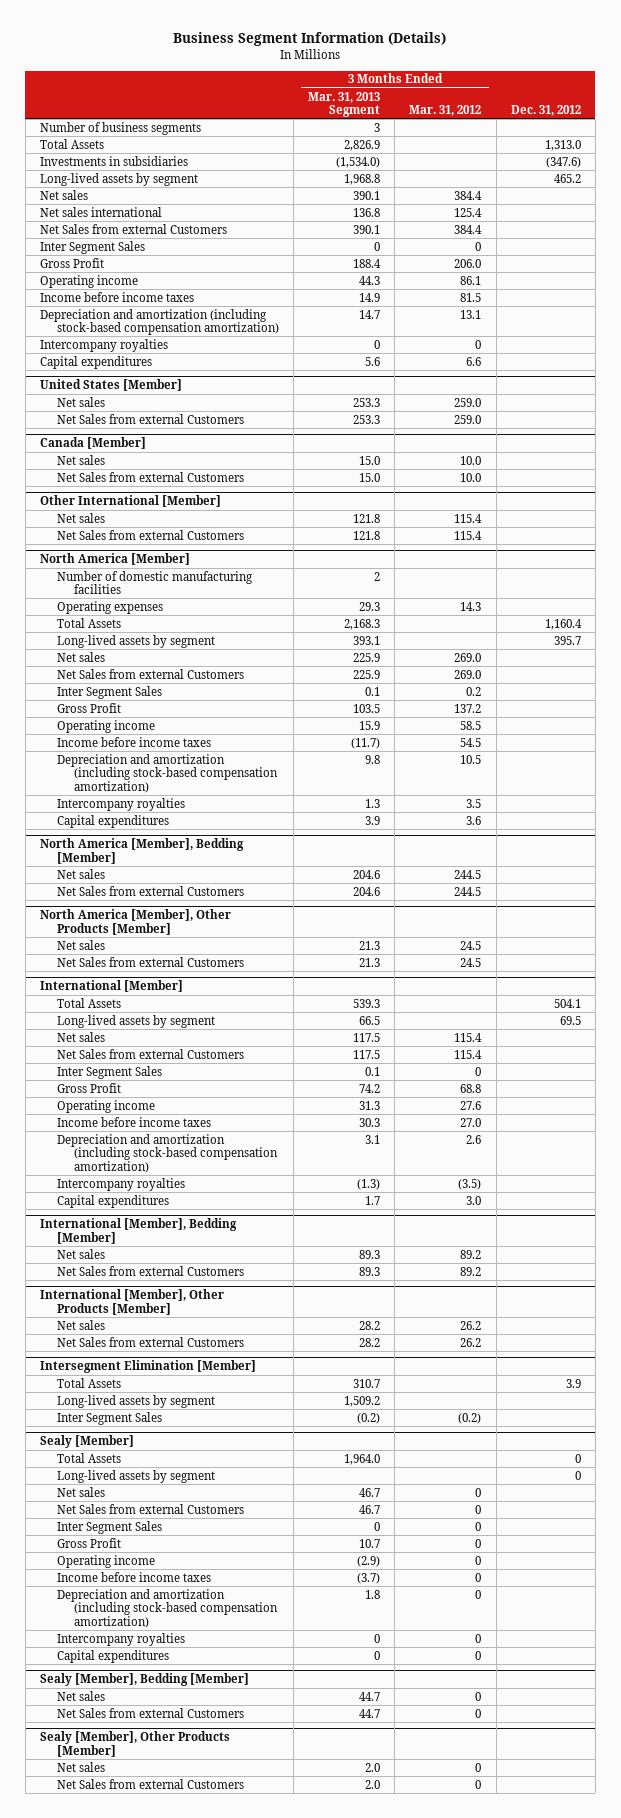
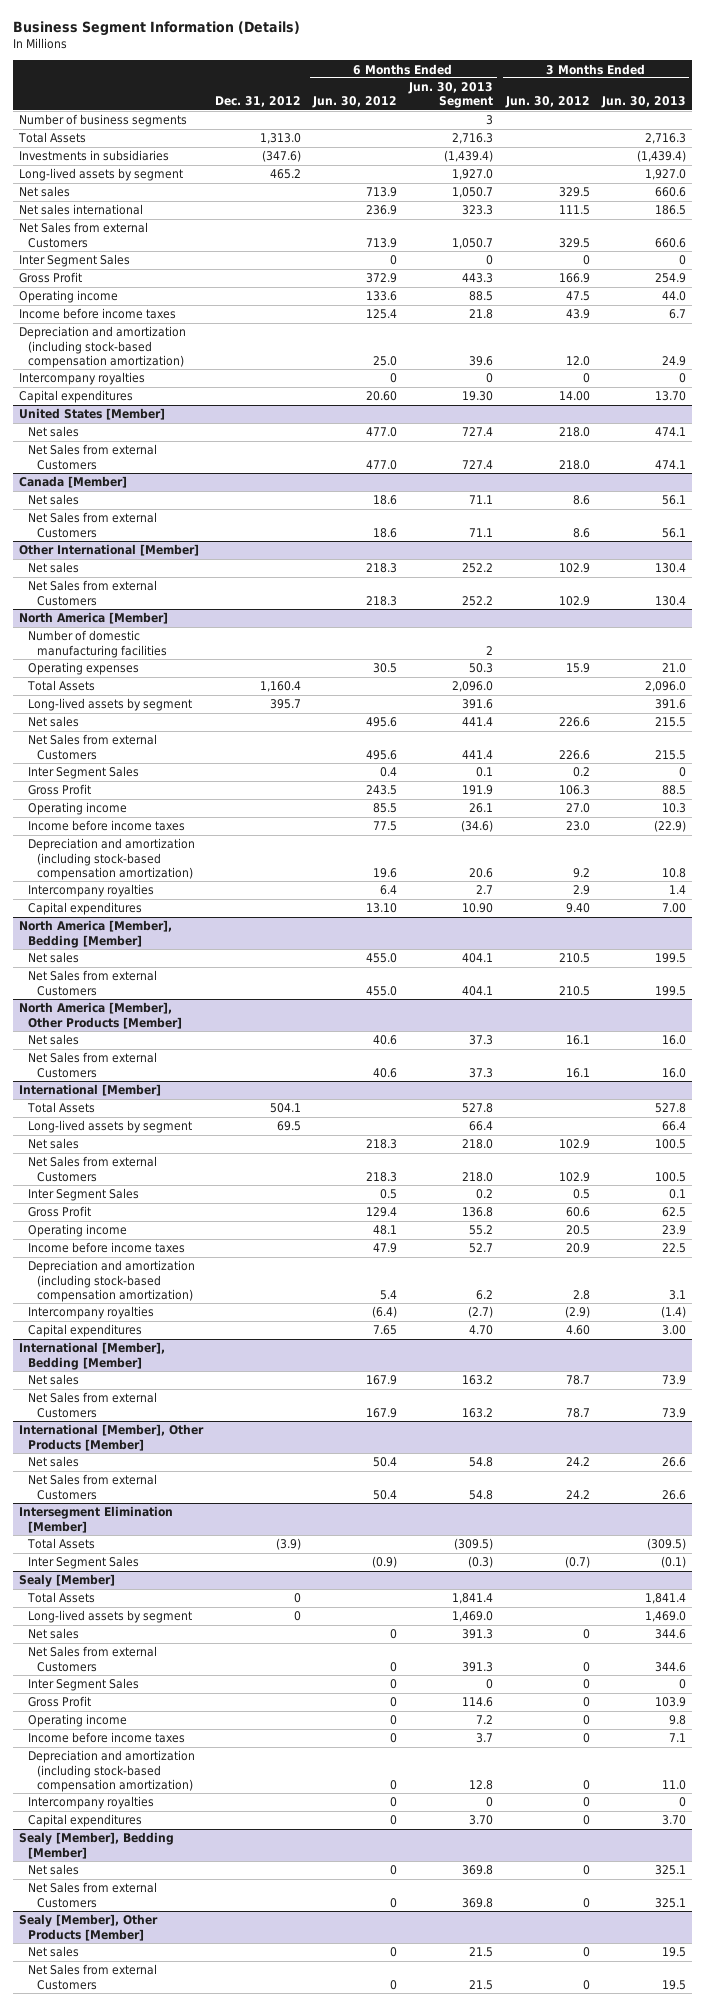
- | 3 Months Ended Mar. 31, 2013 Segment | 3 Months Ended Mar. 31, 2012 | Dec. 31, 2012
+ | Dec. 31, 2012 | 6 Months Ended Jun. 30, 2012 | 6 Months Ended Jun. 30, 2013 Segment | 3 Months Ended Jun. 30, 2012 | 3 Months Ended Jun. 30, 2013
@ Intersegment Elimination [Member]
- Total Assets | 310.7 | | 3.9
- Long-lived assets by segment | 1,509.2 | |
+ Total Assets | (3.9) | | (309.5) | | (309.5)

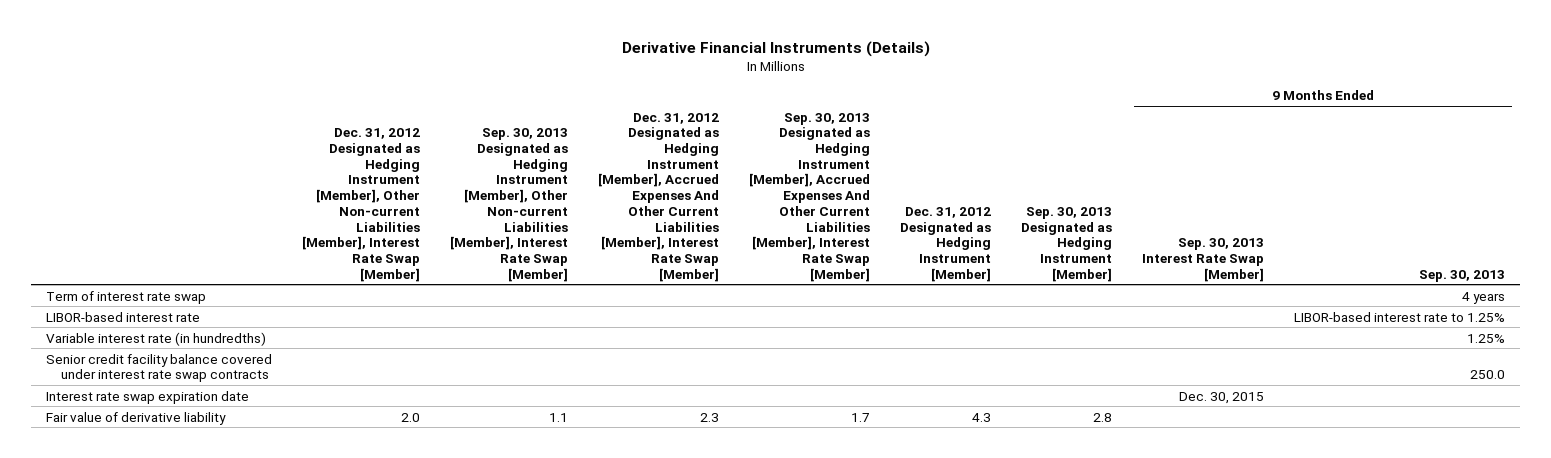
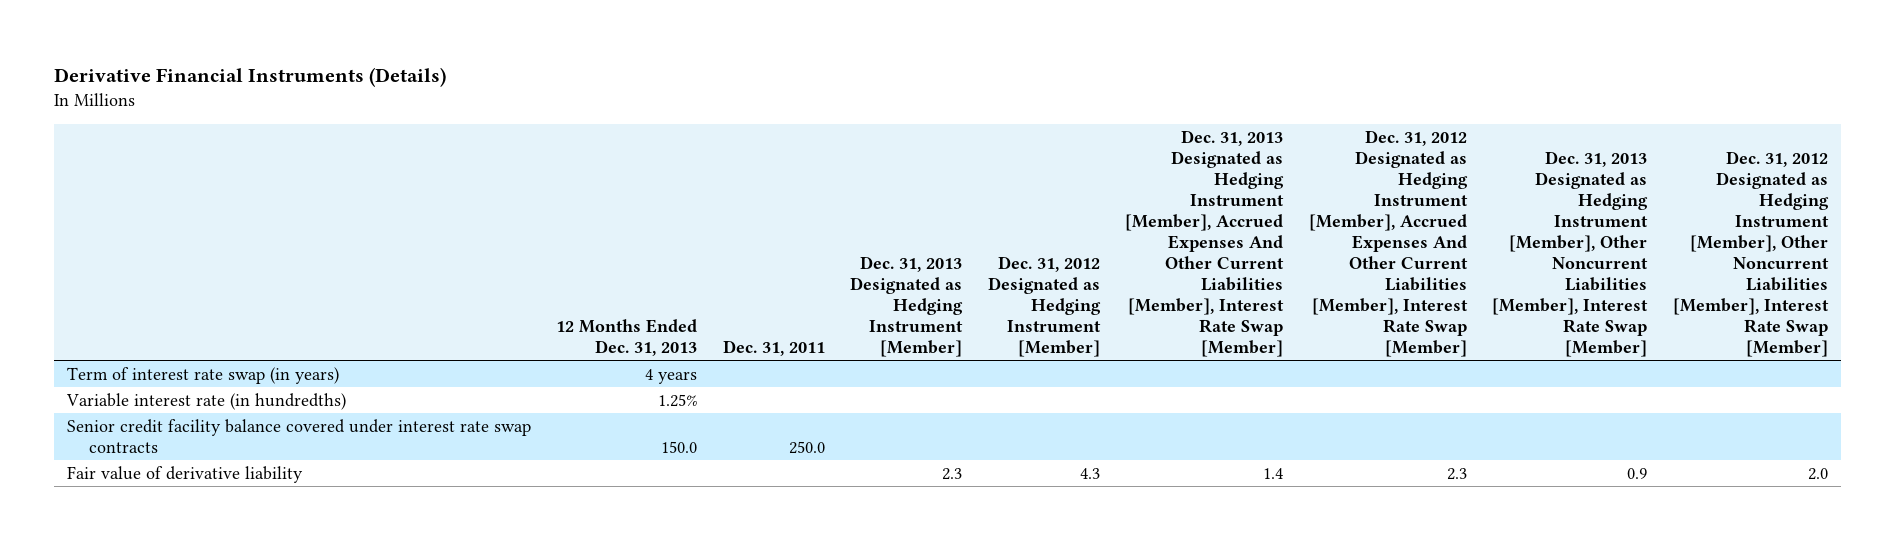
- | Dec. 31, 2012 Designated as Hedging Instrument [Member], Other Non-current Liabilities [Member], Interest Rate Swap [Member] | Sep. 30, 2013 Designated as Hedging Instrument [Member], Other Non-current Liabilities [Member], Interest Rate Swap [Member] | Dec. 31, 2012 Designated as Hedging Instrument [Member], Accrued Expenses And Other Current Liabilities [Member], Interest Rate Swap [Member] | Sep. 30, 2013 Designated as Hedging Instrument [Member], Accrued Expenses And Other Current Liabilities [Member], Interest Rate Swap [Member] | Dec. 31, 2012 Designated as Hedging Instrument [Member] | Sep. 30, 2013 Designated as Hedging Instrument [Member] | 9 Months Ended Sep. 30, 2013 Interest Rate Swap [Member] | 9 Months Ended Sep. 30, 2013
+ | 12 Months Ended Dec. 31, 2013 | Dec. 31, 2011 | Dec. 31, 2013 Designated as Hedging Instrument [Member] | Dec. 31, 2012 Designated as Hedging Instrument [Member] | Dec. 31, 2013 Designated as Hedging Instrument [Member], Accrued Expenses And Other Current Liabilities [Member], Interest Rate Swap [Member] | Dec. 31, 2012 Designated as Hedging Instrument [Member], Accrued Expenses And Other Current Liabilities [Member], Interest Rate Swap [Member] | Dec. 31, 2013 Designated as Hedging Instrument [Member], Other Noncurrent Liabilities [Member], Interest Rate Swap [Member] | Dec. 31, 2012 Designated as Hedging Instrument [Member], Other Noncurrent Liabilities [Member], Interest Rate Swap [Member]
- Term of interest rate swap | | | | | | | | 4 years
- LIBOR-based interest rate | | | | | | | | LIBOR-based interest rate to 1.25%
+ Term of interest rate swap (in years) | 4 years | | | | | | |
- Interest rate swap expiration date | | | | | | | Dec. 30, 2015 |

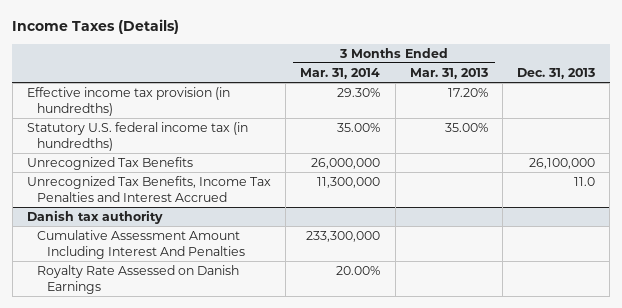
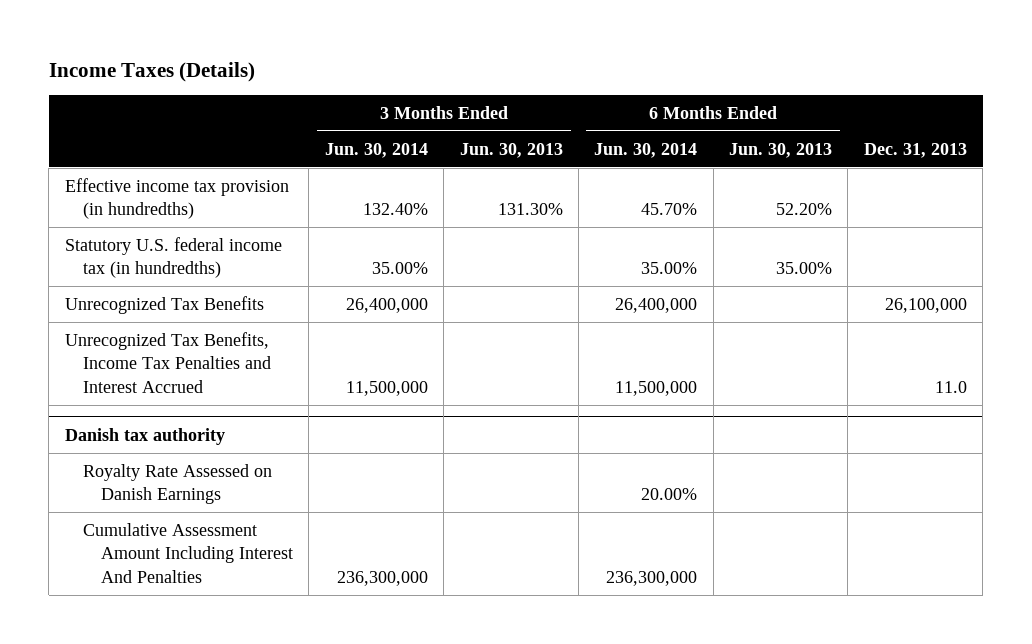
- | 3 Months Ended Mar. 31, 2014 | 3 Months Ended Mar. 31, 2013 | Dec. 31, 2013
+ | 3 Months Ended Jun. 30, 2014 | 3 Months Ended Jun. 30, 2013 | 6 Months Ended Jun. 30, 2014 | 6 Months Ended Jun. 30, 2013 | Dec. 31, 2013
@ Danish tax authority
moved down: Cumulative Assessment Amount Including Interest And Penalties | 236,300,000 | | 236,300,000 | |

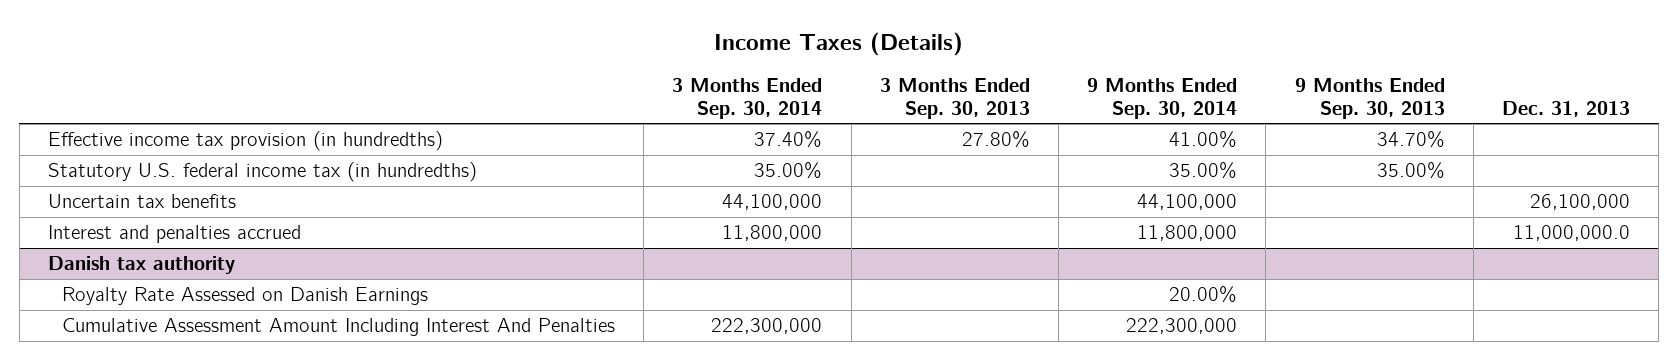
- | 3 Months Ended Jun. 30, 2014 | 3 Months Ended Jun. 30, 2013 | 6 Months Ended Jun. 30, 2014 | 6 Months Ended Jun. 30, 2013 | Dec. 31, 2013
+ | 3 Months Ended Sep. 30, 2014 | 3 Months Ended Sep. 30, 2013 | 9 Months Ended Sep. 30, 2014 | 9 Months Ended Sep. 30, 2013 | Dec. 31, 2013
- Unrecognized Tax Benefits | 26,400,000 | | 26,400,000 | | 26,100,000
- Unrecognized Tax Benefits, Income Tax Penalties and Interest Accrued | 11,500,000 | | 11,500,000 | | 11.0
+ Uncertain tax benefits | 44,100,000 | | 44,100,000 | | 26,100,000
+ Interest and penalties accrued | 11,800,000 | | 11,800,000 | | 11,000,000.0

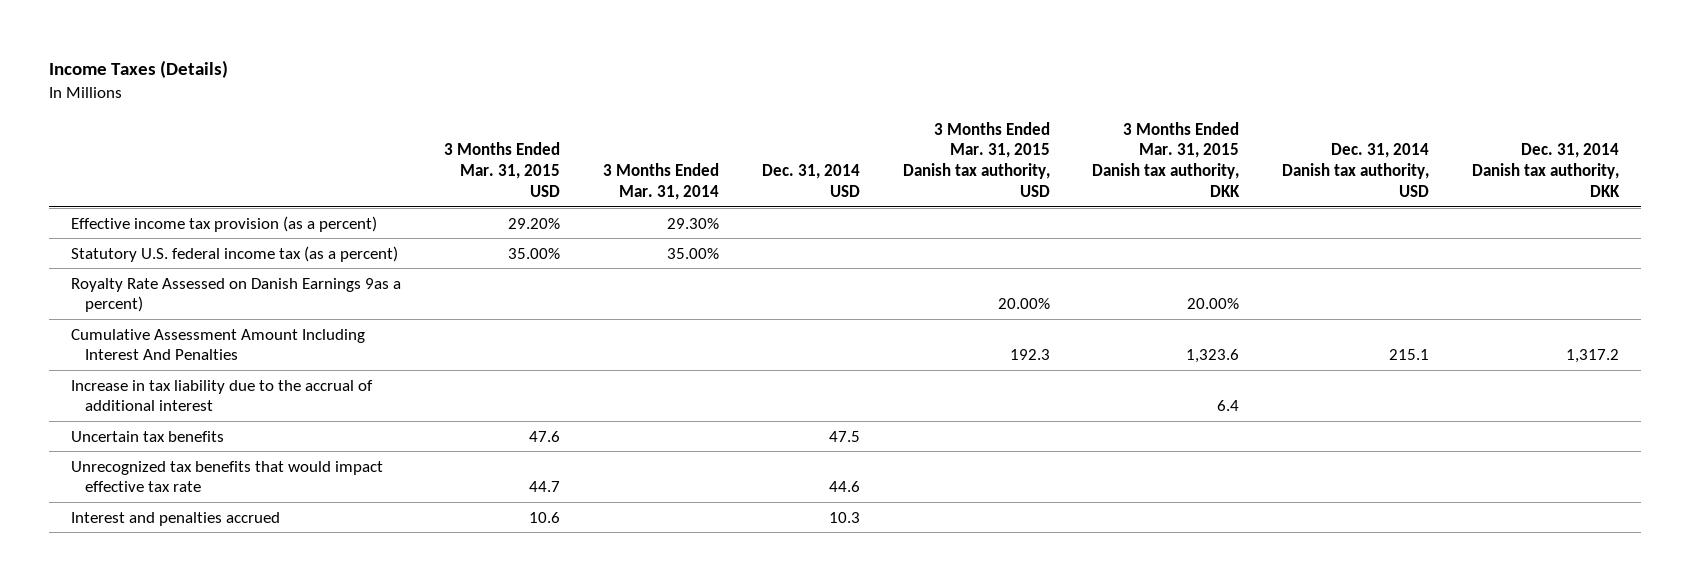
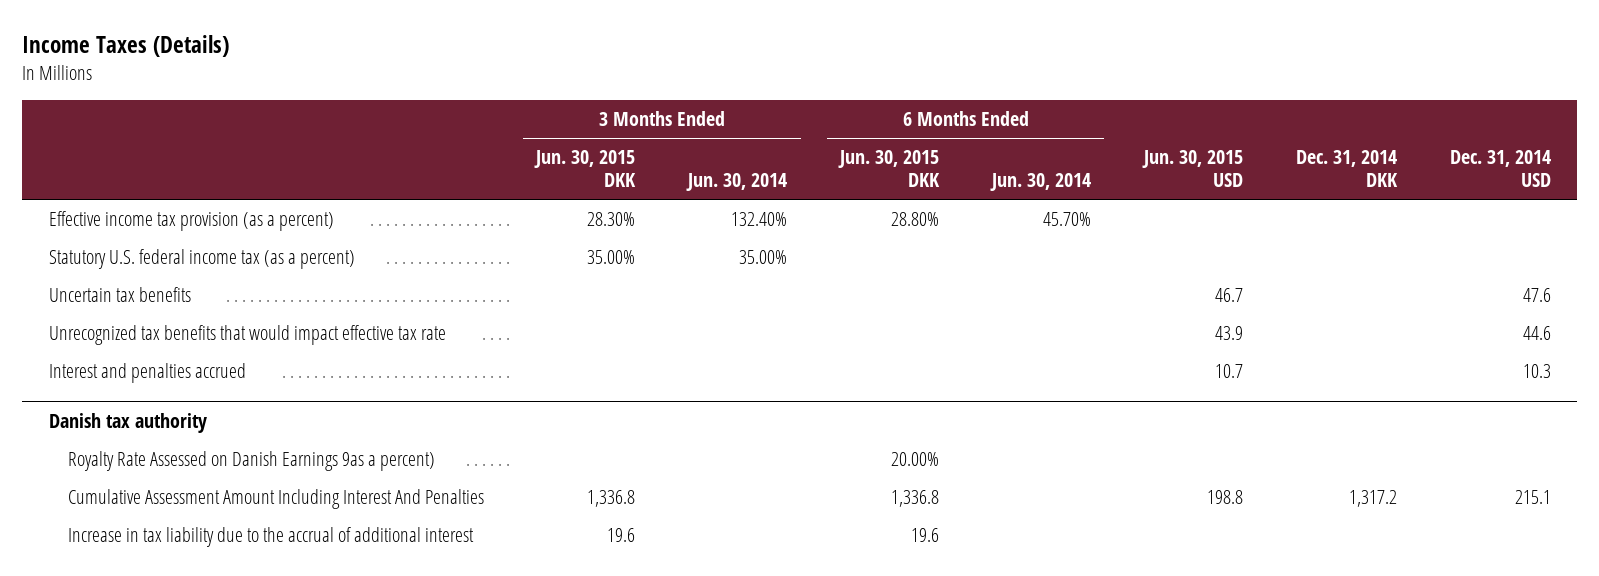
- | 3 Months Ended Mar. 31, 2015 USD | 3 Months Ended Mar. 31, 2014 | Dec. 31, 2014 USD | 3 Months Ended Mar. 31, 2015 Danish tax authority, USD | 3 Months Ended Mar. 31, 2015 Danish tax authority, DKK | Dec. 31, 2014 Danish tax authority, USD | Dec. 31, 2014 Danish tax authority, DKK
+ | 3 Months Ended Jun. 30, 2015 DKK | 3 Months Ended Jun. 30, 2014 | 6 Months Ended Jun. 30, 2015 DKK | 6 Months Ended Jun. 30, 2014 | Jun. 30, 2015 USD | Dec. 31, 2014 DKK | Dec. 31, 2014 USD
- Royalty Rate Assessed on Danish Earnings 9as a percent) | | | | 20.00% | 20.00% | |
- Cumulative Assessment Amount Including Interest And Penalties | | | | 192.3 | 1,323.6 | 215.1 | 1,317.2
- Increase in tax liability due to the accrual of additional interest | | | | | 6.4 | |
- Uncertain tax benefits | 47.6 | | 47.5 | | | |
+ Uncertain tax benefits | | | | | 46.7 | | 47.6
+ Danish tax authority
+ Royalty Rate Assessed on Danish Earnings 9as a percent) | | | 20.00% | | | |
+ Cumulative Assessment Amount Including Interest And Penalties | 1,336.8 | | 1,336.8 | | 198.8 | 1,317.2 | 215.1
+ Increase in tax liability due to the accrual of additional interest | 19.6 | | 19.6 | | | |

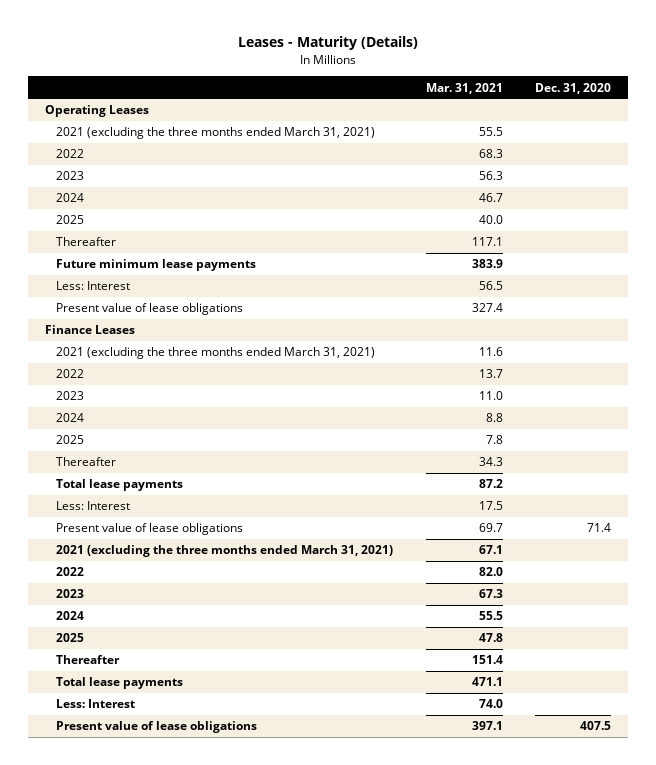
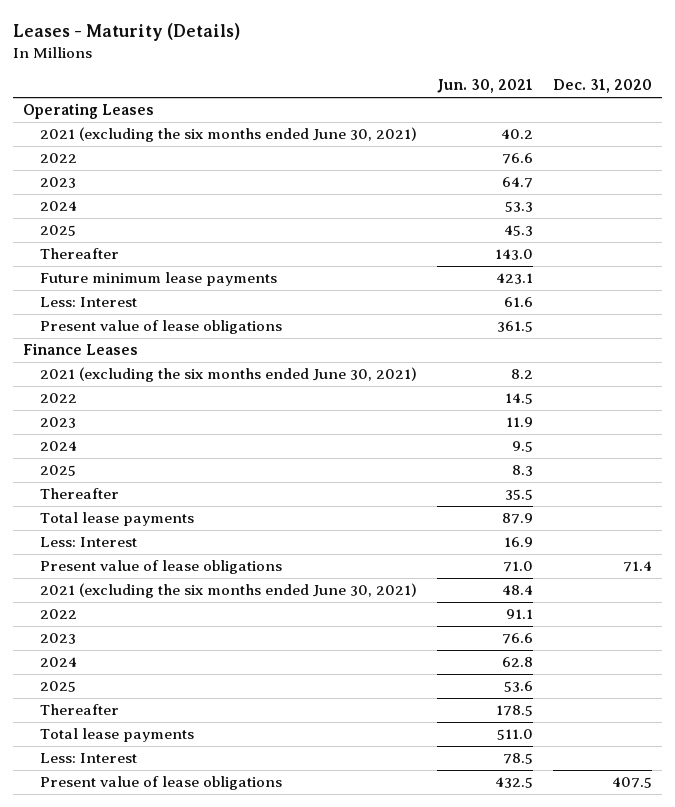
- | Mar. 31, 2021 | Dec. 31, 2020
+ | Jun. 30, 2021 | Dec. 31, 2020
- 2021 (excluding the three months ended March 31, 2021) | 55.5 |
+ 2021 (excluding the six months ended June 30, 2021) | 40.2 |
- 2021 (excluding the three months ended March 31, 2021) | 11.6 |
+ 2021 (excluding the six months ended June 30, 2021) | 8.2 |
- 2021 (excluding the three months ended March 31, 2021) | 67.1 |
+ 2021 (excluding the six months ended June 30, 2021) | 48.4 |

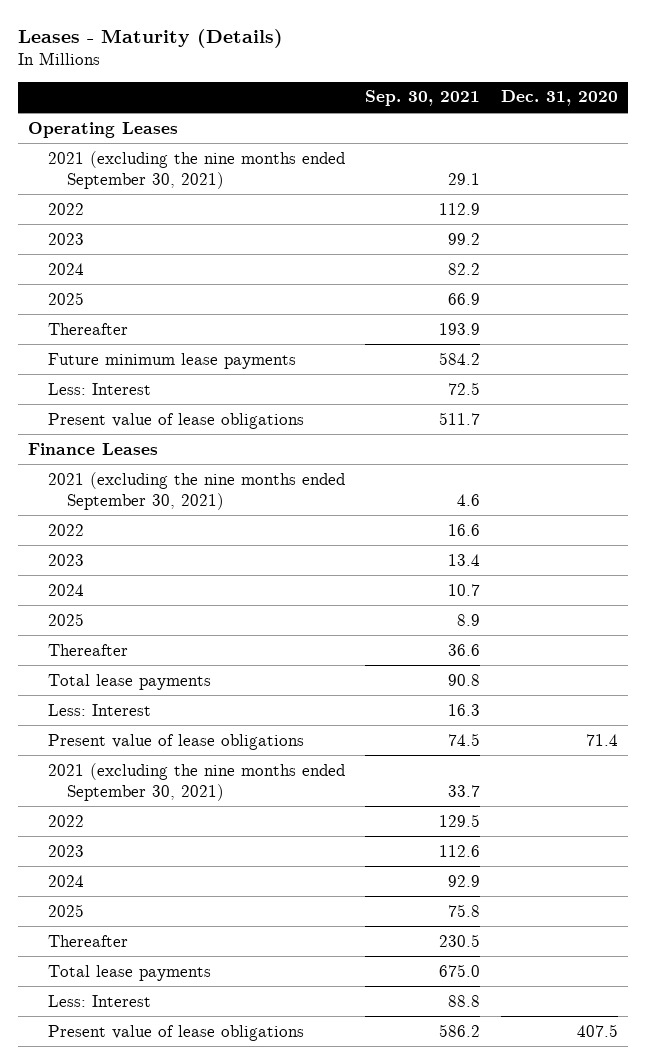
- | Jun. 30, 2021 | Dec. 31, 2020
+ | Sep. 30, 2021 | Dec. 31, 2020
- 2021 (excluding the six months ended June 30, 2021) | 40.2 |
+ 2021 (excluding the nine months ended September 30, 2021) | 29.1 |
- 2021 (excluding the six months ended June 30, 2021) | 8.2 |
+ 2021 (excluding the nine months ended September 30, 2021) | 4.6 |
- 2021 (excluding the six months ended June 30, 2021) | 48.4 |
+ 2021 (excluding the nine months ended September 30, 2021) | 33.7 |

